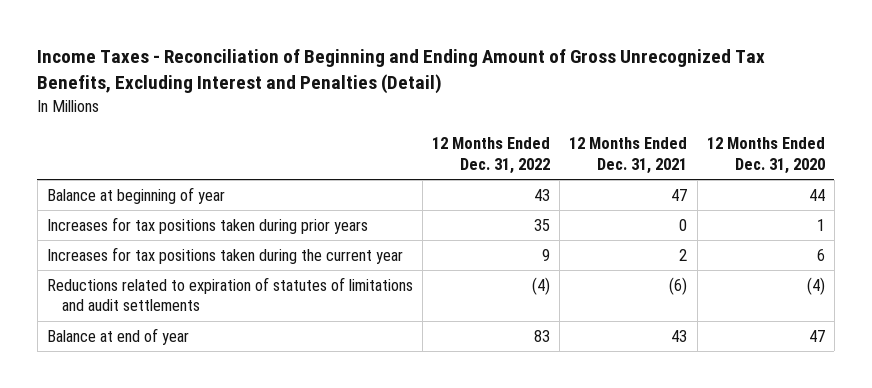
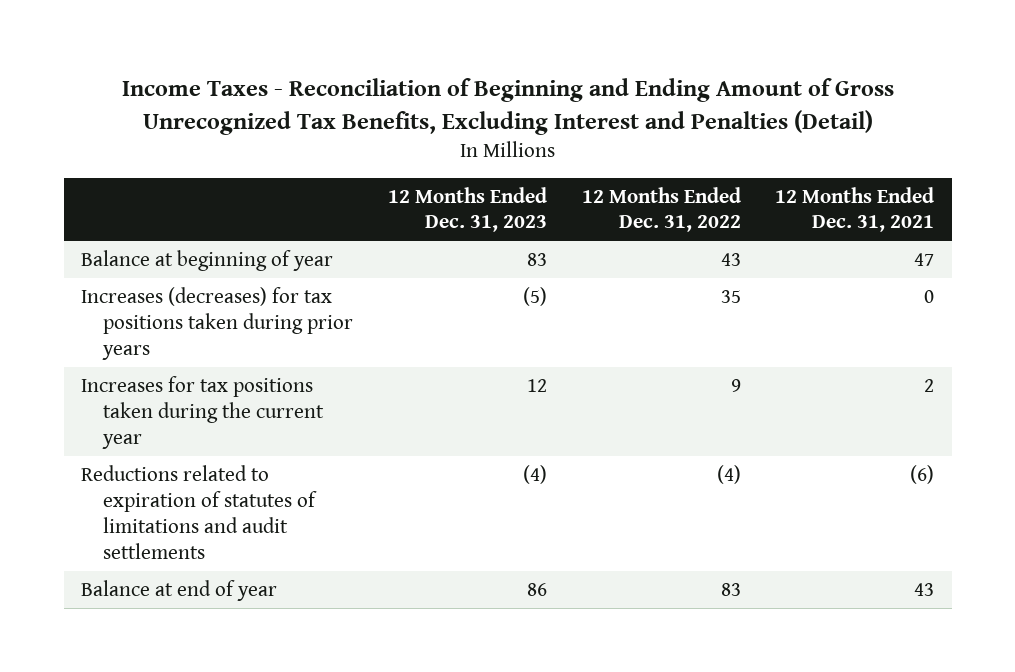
- | 12 Months Ended Dec. 31, 2022 | 12 Months Ended Dec. 31, 2021 | 12 Months Ended Dec. 31, 2020
+ | 12 Months Ended Dec. 31, 2023 | 12 Months Ended Dec. 31, 2022 | 12 Months Ended Dec. 31, 2021
- Increases for tax positions taken during prior years | 35 | 0 | 1
+ Increases (decreases) for tax positions taken during prior years | (5) | 35 | 0

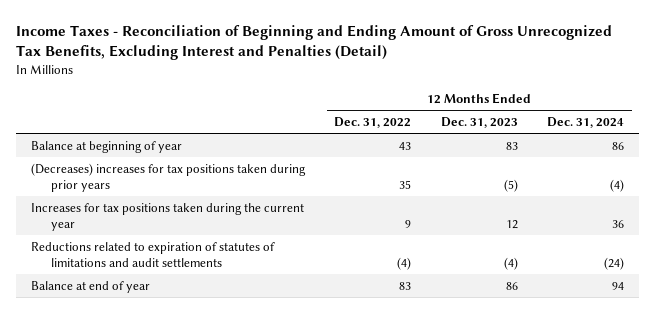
- | 12 Months Ended Dec. 31, 2023 | 12 Months Ended Dec. 31, 2022 | 12 Months Ended Dec. 31, 2021
+ | 12 Months Ended Dec. 31, 2022 | 12 Months Ended Dec. 31, 2023 | 12 Months Ended Dec. 31, 2024
- Increases (decreases) for tax positions taken during prior years | (5) | 35 | 0
+ (Decreases) increases for tax positions taken during prior years | 35 | (5) | (4)

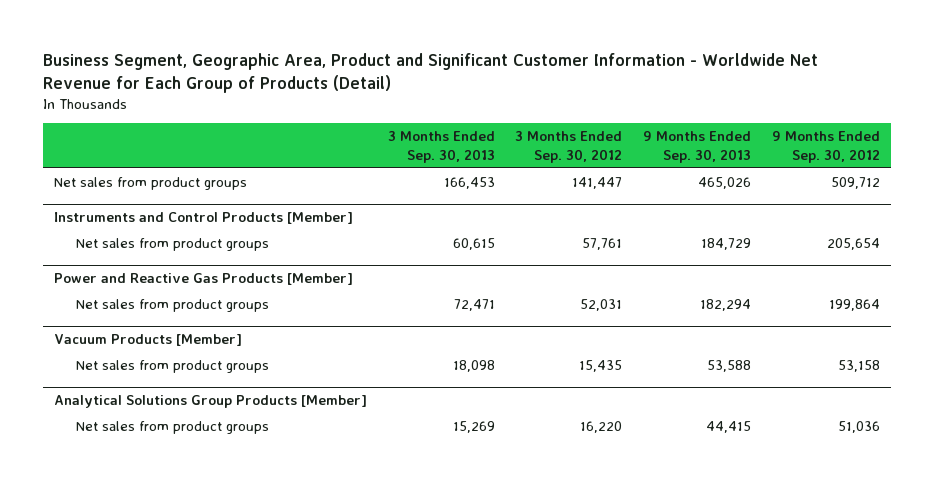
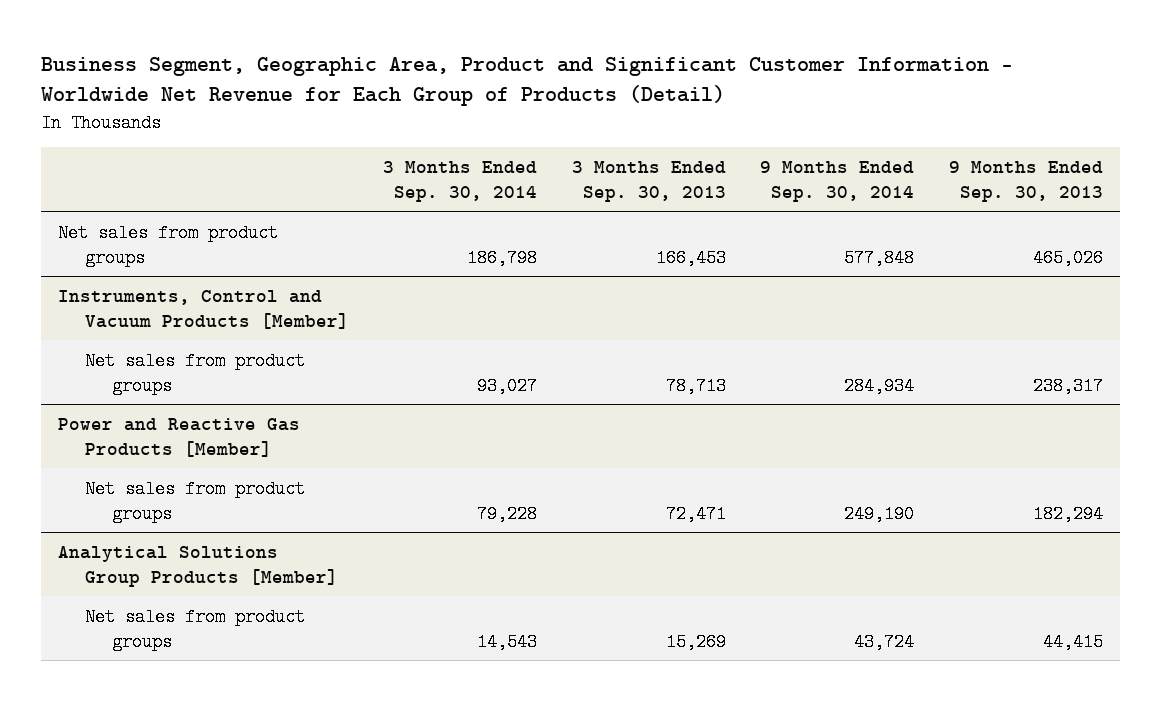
- | 3 Months Ended Sep. 30, 2013 | 3 Months Ended Sep. 30, 2012 | 9 Months Ended Sep. 30, 2013 | 9 Months Ended Sep. 30, 2012
+ | 3 Months Ended Sep. 30, 2014 | 3 Months Ended Sep. 30, 2013 | 9 Months Ended Sep. 30, 2014 | 9 Months Ended Sep. 30, 2013
- Instruments and Control Products [Member]
- Net sales from product groups | 60,615 | 57,761 | 184,729 | 205,654
+ Instruments, Control and Vacuum Products [Member]
+ Net sales from product groups | 93,027 | 78,713 | 284,934 | 238,317
- Vacuum Products [Member]
- Net sales from product groups | 18,098 | 15,435 | 53,588 | 53,158

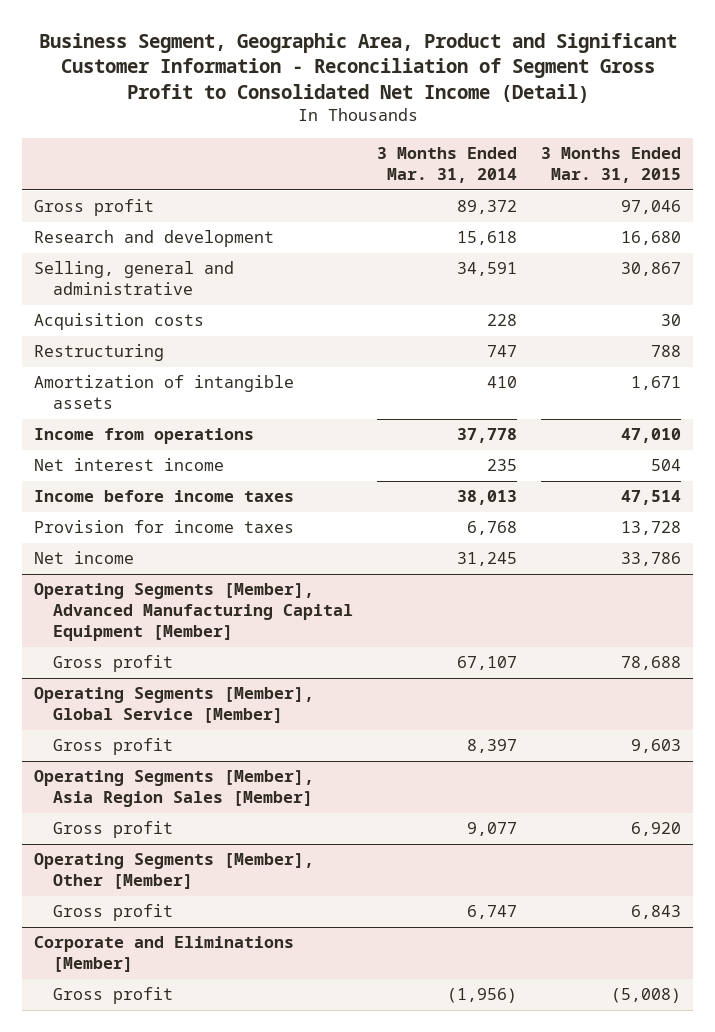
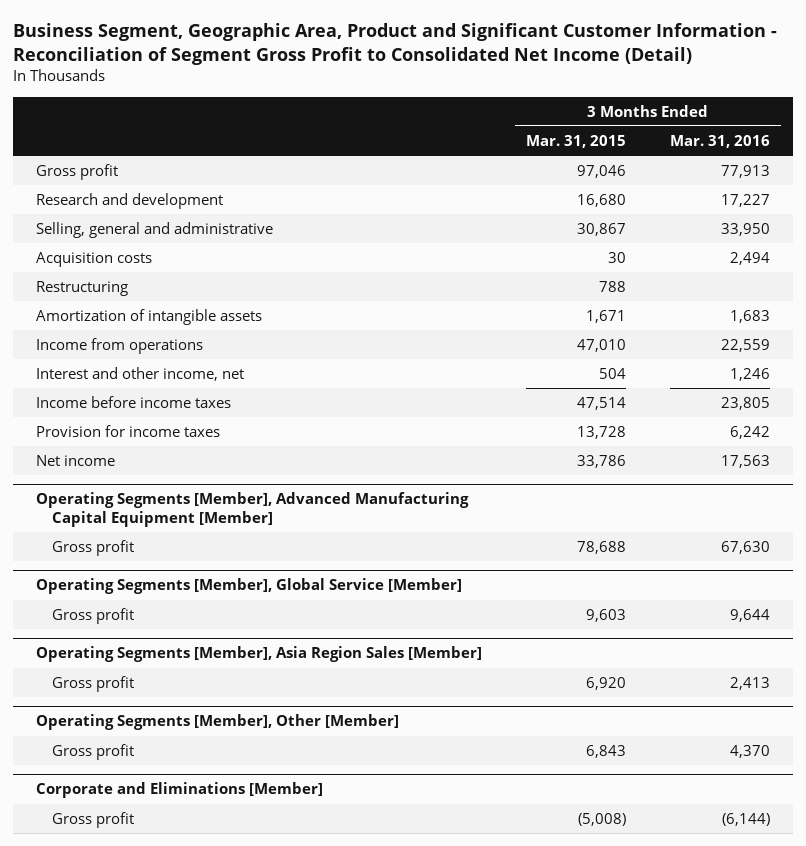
- | 3 Months Ended Mar. 31, 2014 | 3 Months Ended Mar. 31, 2015
+ | 3 Months Ended Mar. 31, 2015 | 3 Months Ended Mar. 31, 2016
- Net interest income | 235 | 504
+ Interest and other income, net | 504 | 1,246

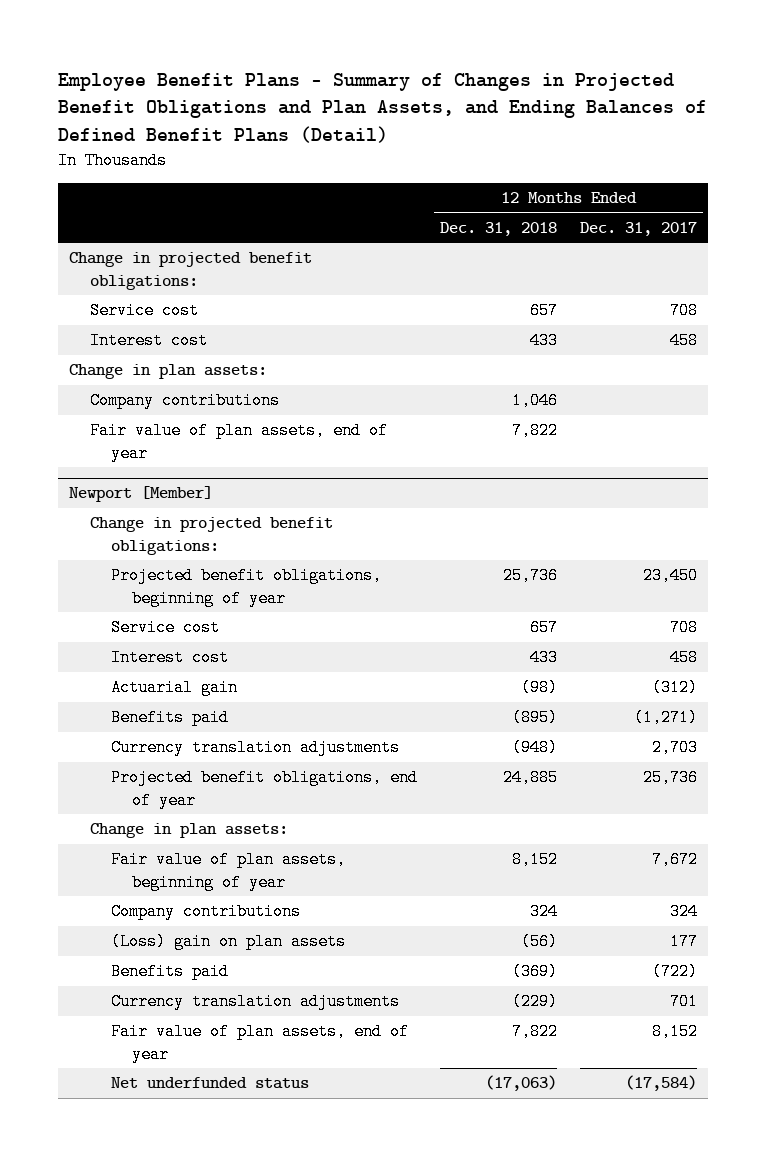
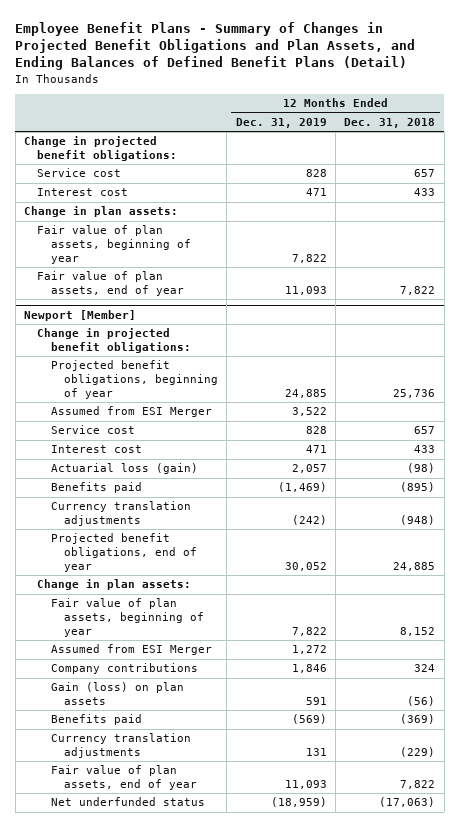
- | 12 Months Ended Dec. 31, 2018 | 12 Months Ended Dec. 31, 2017
+ | 12 Months Ended Dec. 31, 2019 | 12 Months Ended Dec. 31, 2018
- Company contributions | 1,046 |
+ Fair value of plan assets, beginning of year | 7,822 |
@ Newport [Member]
+ Assumed from ESI Merger | 3,522 |
- Actuarial gain | (98) | (312)
+ Actuarial loss (gain) | 2,057 | (98)
+ Assumed from ESI Merger | 1,272 |
- (Loss) gain on plan assets | (56) | 177
+ Gain (loss) on plan assets | 591 | (56)

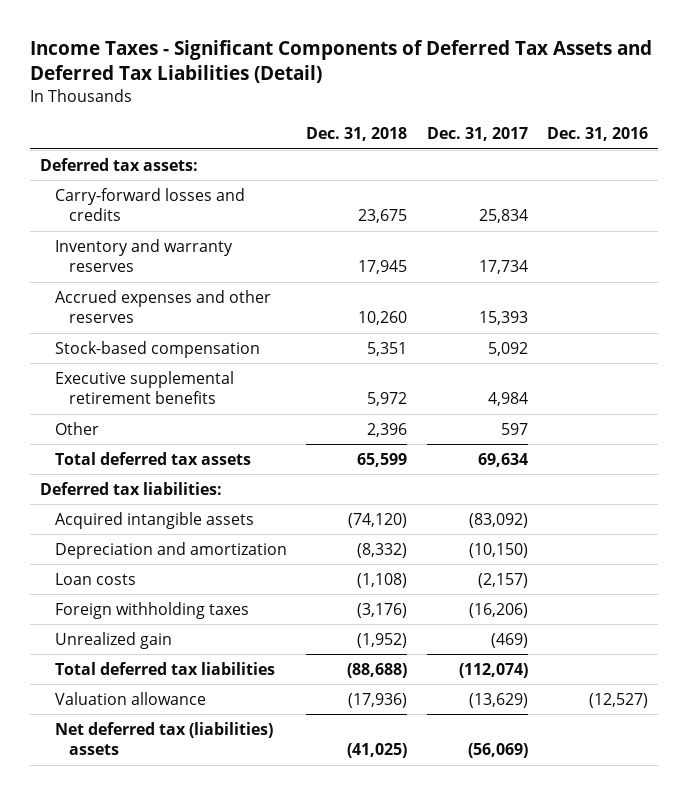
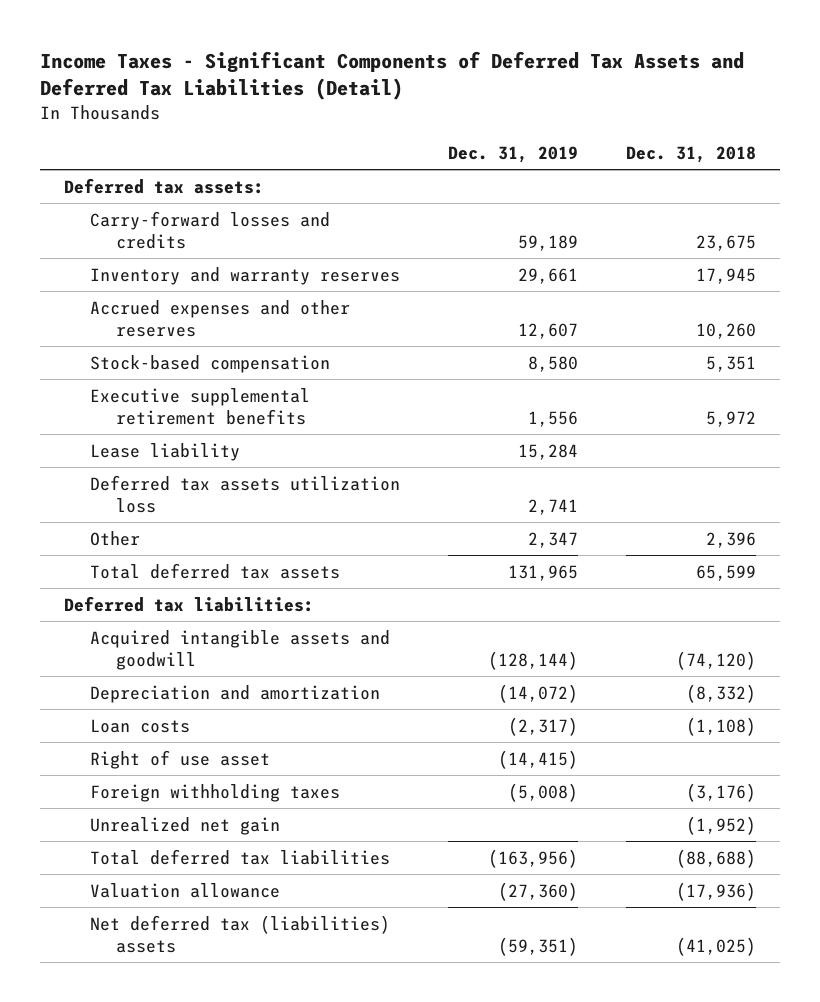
- | Dec. 31, 2018 | Dec. 31, 2017 | Dec. 31, 2016
+ | Dec. 31, 2019 | Dec. 31, 2018
+ Lease liability | 15,284 |
+ Deferred tax assets utilization loss | 2,741 |
- Acquired intangible assets | (74,120) | (83,092) |
+ Acquired intangible assets and goodwill | (128,144) | (74,120)
+ Right of use asset | (14,415) |
- Unrealized gain | (1,952) | (469) |
+ Unrealized net gain | | (1,952)

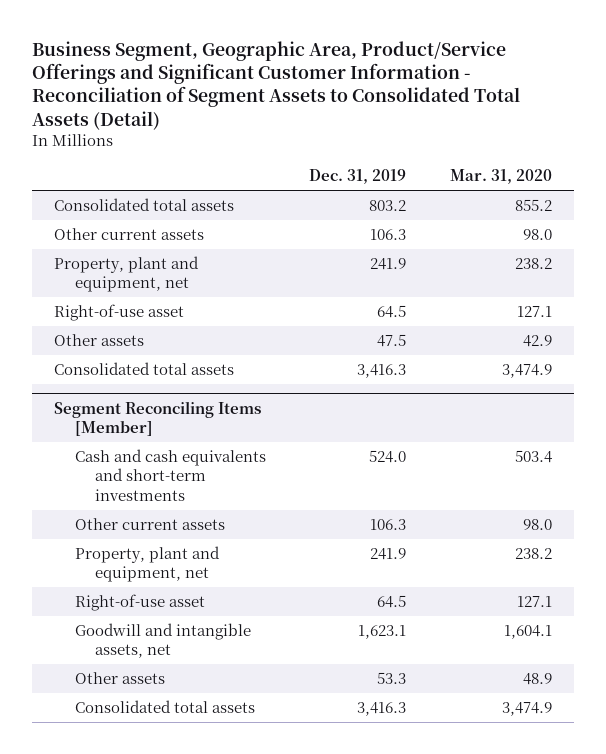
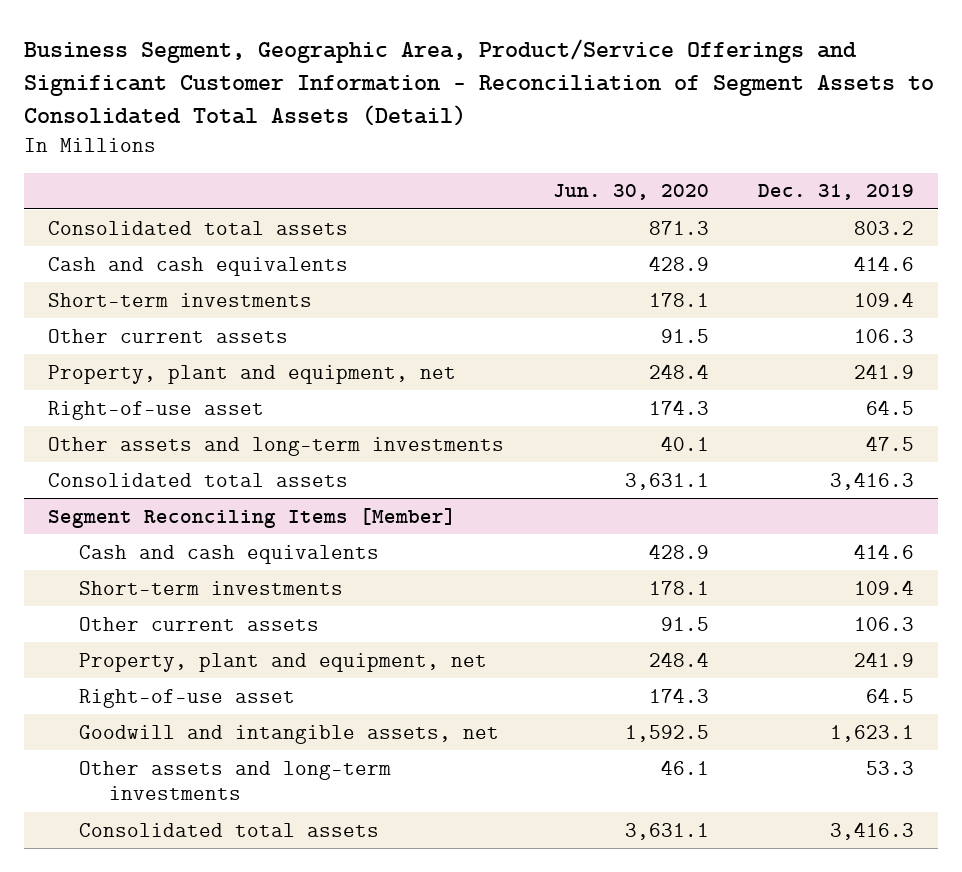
- | Dec. 31, 2019 | Mar. 31, 2020
+ | Jun. 30, 2020 | Dec. 31, 2019
+ Cash and cash equivalents | 428.9 | 414.6
+ Short-term investments | 178.1 | 109.4
- Other assets | 47.5 | 42.9
+ Other assets and long-term investments | 40.1 | 47.5
@ Segment Reconciling Items [Member]
- Cash and cash equivalents and short-term investments | 524.0 | 503.4
+ Cash and cash equivalents | 428.9 | 414.6
+ Short-term investments | 178.1 | 109.4
- Other assets | 53.3 | 48.9
+ Other assets and long-term investments | 46.1 | 53.3

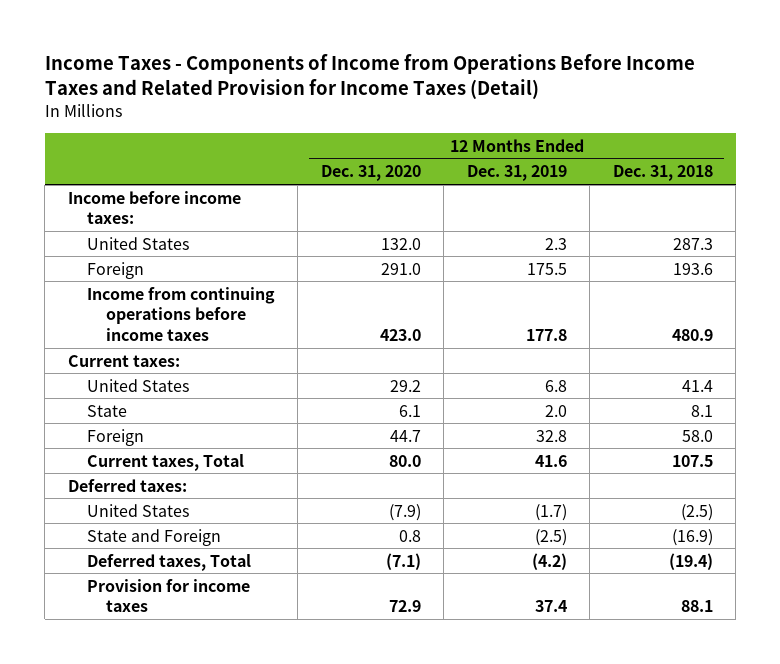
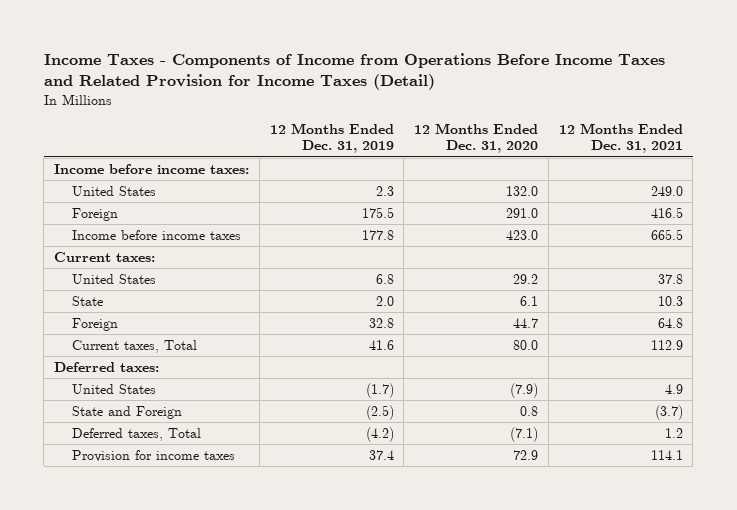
- | 12 Months Ended Dec. 31, 2020 | 12 Months Ended Dec. 31, 2019 | 12 Months Ended Dec. 31, 2018
+ | 12 Months Ended Dec. 31, 2019 | 12 Months Ended Dec. 31, 2020 | 12 Months Ended Dec. 31, 2021
- Income from continuing operations before income taxes | 423.0 | 177.8 | 480.9
+ Income before income taxes | 177.8 | 423.0 | 665.5

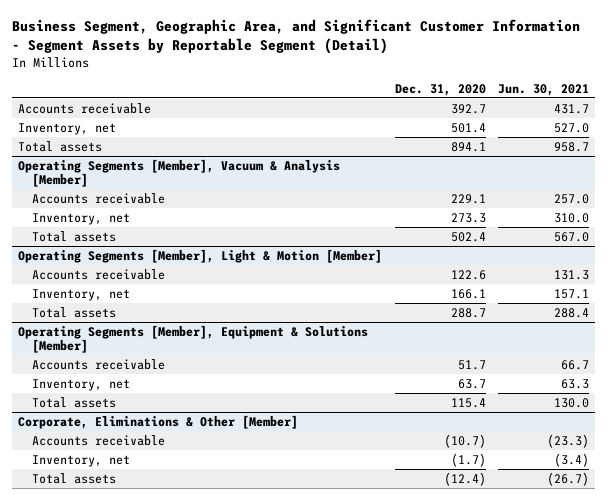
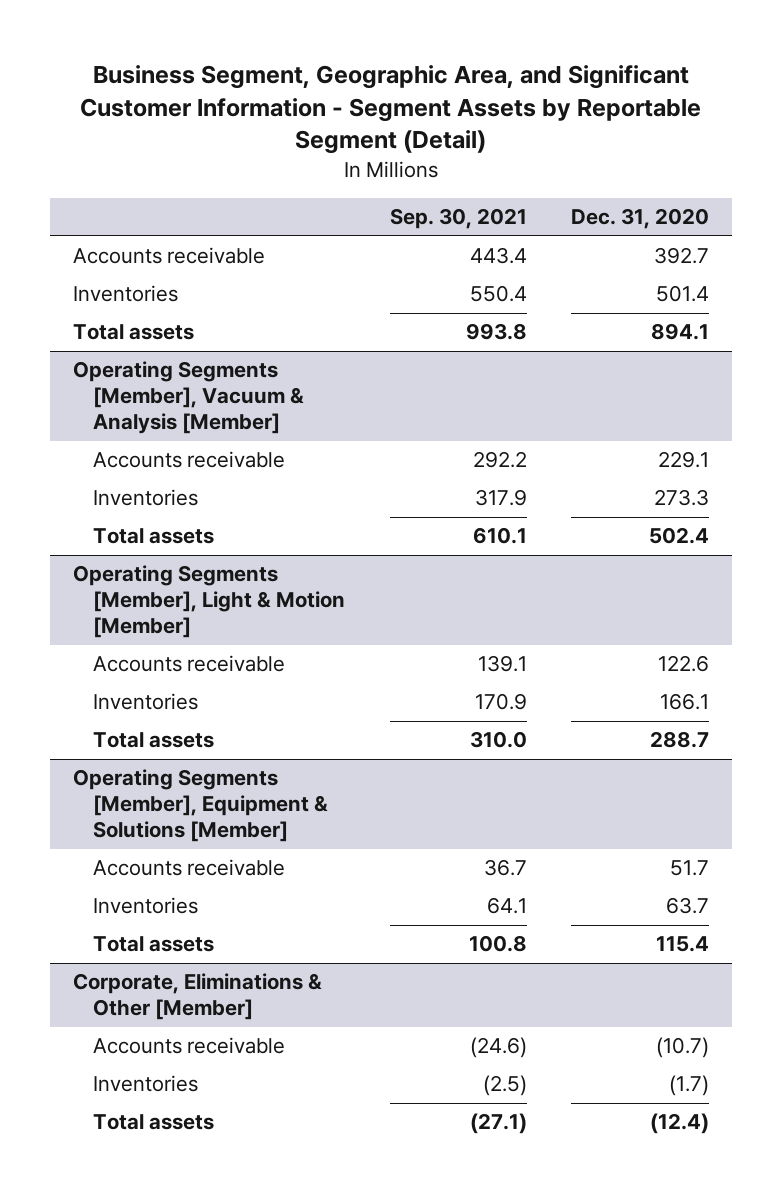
- | Dec. 31, 2020 | Jun. 30, 2021
+ | Sep. 30, 2021 | Dec. 31, 2020
- Inventory, net | 501.4 | 527.0
+ Inventories | 550.4 | 501.4
@ Operating Segments [Member], Vacuum & Analysis [Member]
- Inventory, net | 273.3 | 310.0
+ Inventories | 317.9 | 273.3
@ Operating Segments [Member], Light & Motion [Member]
- Inventory, net | 166.1 | 157.1
+ Inventories | 170.9 | 166.1
@ Operating Segments [Member], Equipment & Solutions [Member]
- Inventory, net | 63.7 | 63.3
+ Inventories | 64.1 | 63.7
@ Corporate, Eliminations & Other [Member]
- Inventory, net | (1.7) | (3.4)
+ Inventories | (2.5) | (1.7)

